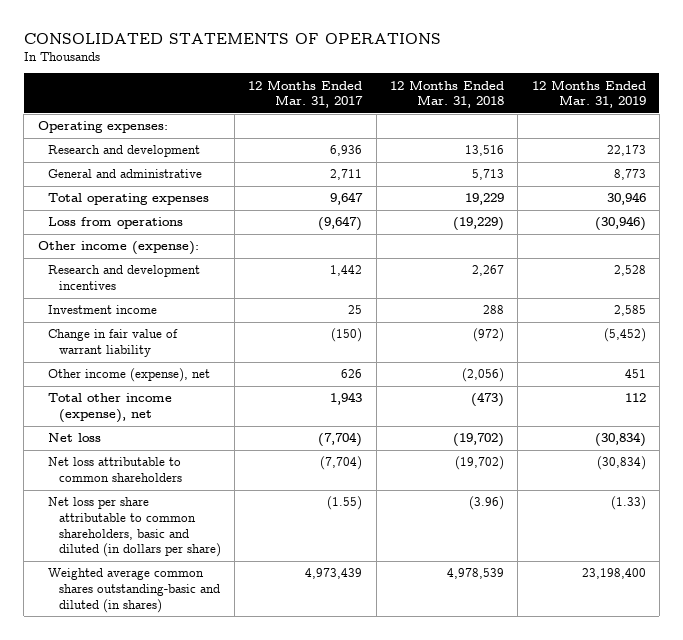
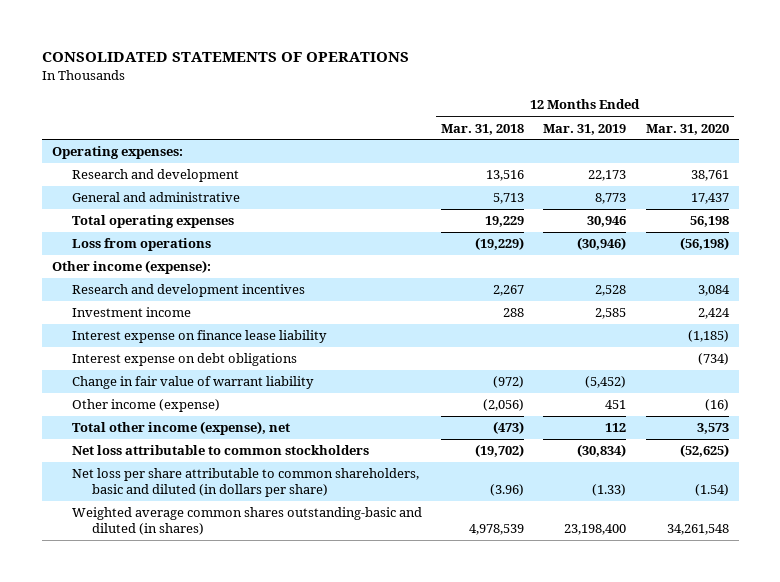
- | 12 Months Ended Mar. 31, 2017 | 12 Months Ended Mar. 31, 2018 | 12 Months Ended Mar. 31, 2019
+ | 12 Months Ended Mar. 31, 2018 | 12 Months Ended Mar. 31, 2019 | 12 Months Ended Mar. 31, 2020
+ Interest expense on finance lease liability | | | (1,185)
+ Interest expense on debt obligations | | | (734)
- Other income (expense), net | 626 | (2,056) | 451
+ Other income (expense) | (2,056) | 451 | (16)
- Net loss | (7,704) | (19,702) | (30,834)
- Net loss attributable to common shareholders | (7,704) | (19,702) | (30,834)
+ Net loss attributable to common stockholders | (19,702) | (30,834) | (52,625)

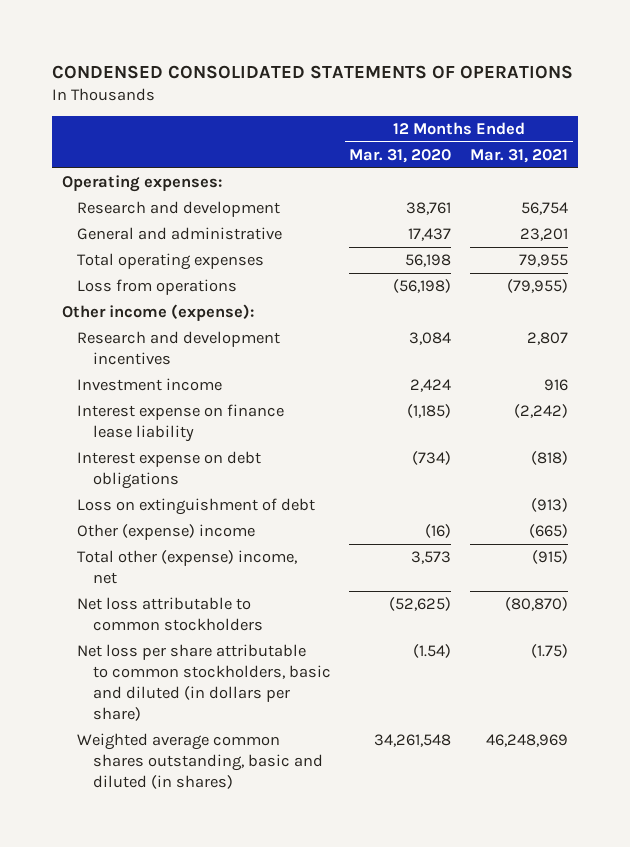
- CONSOLIDATED STATEMENTS OF OPERATIONS
+ CONDENSED CONSOLIDATED STATEMENTS OF OPERATIONS
- | 12 Months Ended Mar. 31, 2018 | 12 Months Ended Mar. 31, 2019 | 12 Months Ended Mar. 31, 2020
+ | 12 Months Ended Mar. 31, 2020 | 12 Months Ended Mar. 31, 2021
- Change in fair value of warrant liability | (972) | (5,452) |
- Other income (expense) | (2,056) | 451 | (16)
- Total other income (expense), net | (473) | 112 | 3,573
+ Loss on extinguishment of debt | | (913)
+ Other (expense) income | (16) | (665)
+ Total other (expense) income, net | 3,573 | (915)
- Net loss per share attributable to common shareholders, basic and diluted (in dollars per share) | (3.96) | (1.33) | (1.54)
- Weighted average common shares outstanding-basic and diluted (in shares) | 4,978,539 | 23,198,400 | 34,261,548
+ Net loss per share attributable to common stockholders, basic and diluted (in dollars per share) | (1.54) | (1.75)
+ Weighted average common shares outstanding, basic and diluted (in shares) | 34,261,548 | 46,248,969

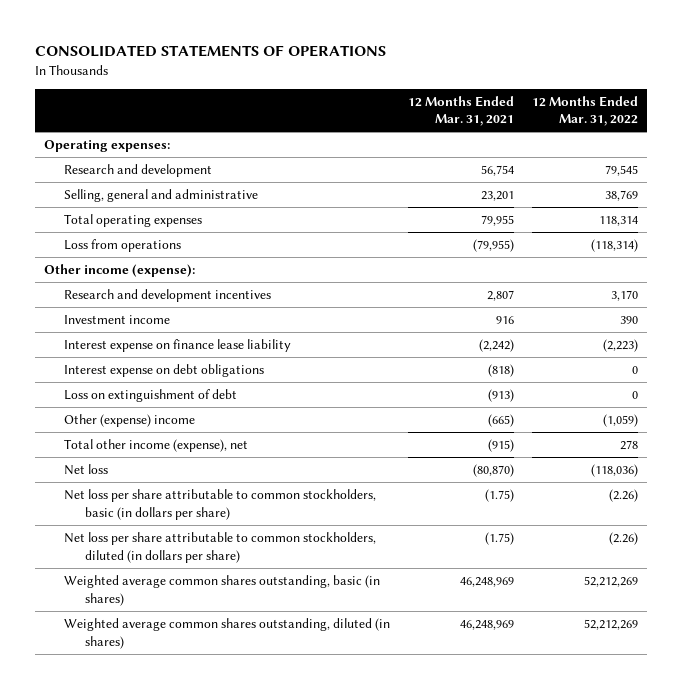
- CONDENSED CONSOLIDATED STATEMENTS OF OPERATIONS
+ CONSOLIDATED STATEMENTS OF OPERATIONS
- | 12 Months Ended Mar. 31, 2020 | 12 Months Ended Mar. 31, 2021
+ | 12 Months Ended Mar. 31, 2021 | 12 Months Ended Mar. 31, 2022
- General and administrative | 17,437 | 23,201
+ Selling, general and administrative | 23,201 | 38,769
- Total other (expense) income, net | 3,573 | (915)
- Net loss attributable to common stockholders | (52,625) | (80,870)
- Net loss per share attributable to common stockholders, basic and diluted (in dollars per share) | (1.54) | (1.75)
- Weighted average common shares outstanding, basic and diluted (in shares) | 34,261,548 | 46,248,969
+ Total other income (expense), net | (915) | 278
+ Net loss | (80,870) | (118,036)
+ Net loss per share attributable to common stockholders, basic (in dollars per share) | (1.75) | (2.26)
+ Net loss per share attributable to common stockholders, diluted (in dollars per share) | (1.75) | (2.26)
+ Weighted average common shares outstanding, basic (in shares) | 46,248,969 | 52,212,269
+ Weighted average common shares outstanding, diluted (in shares) | 46,248,969 | 52,212,269

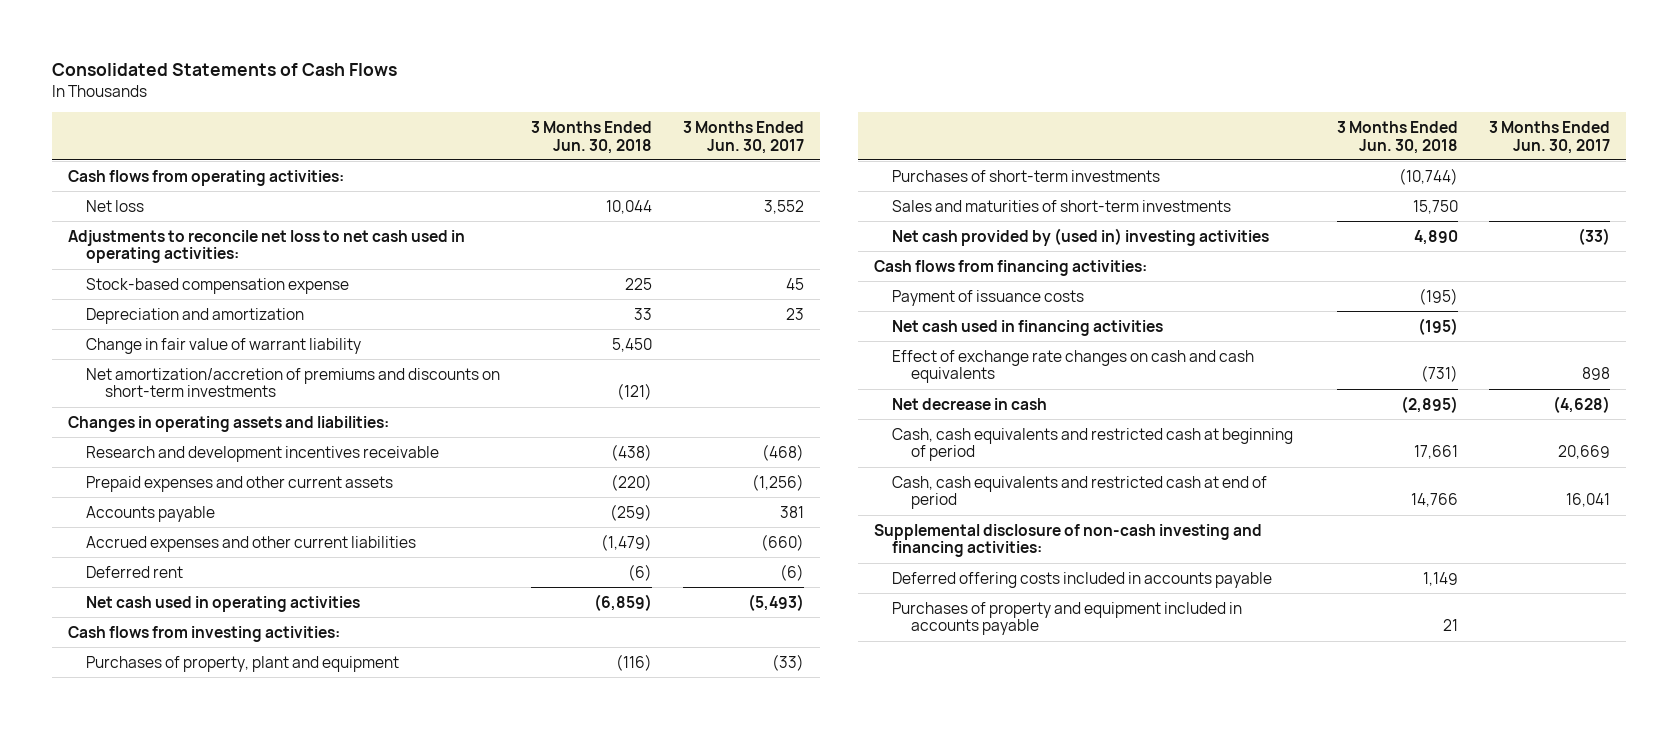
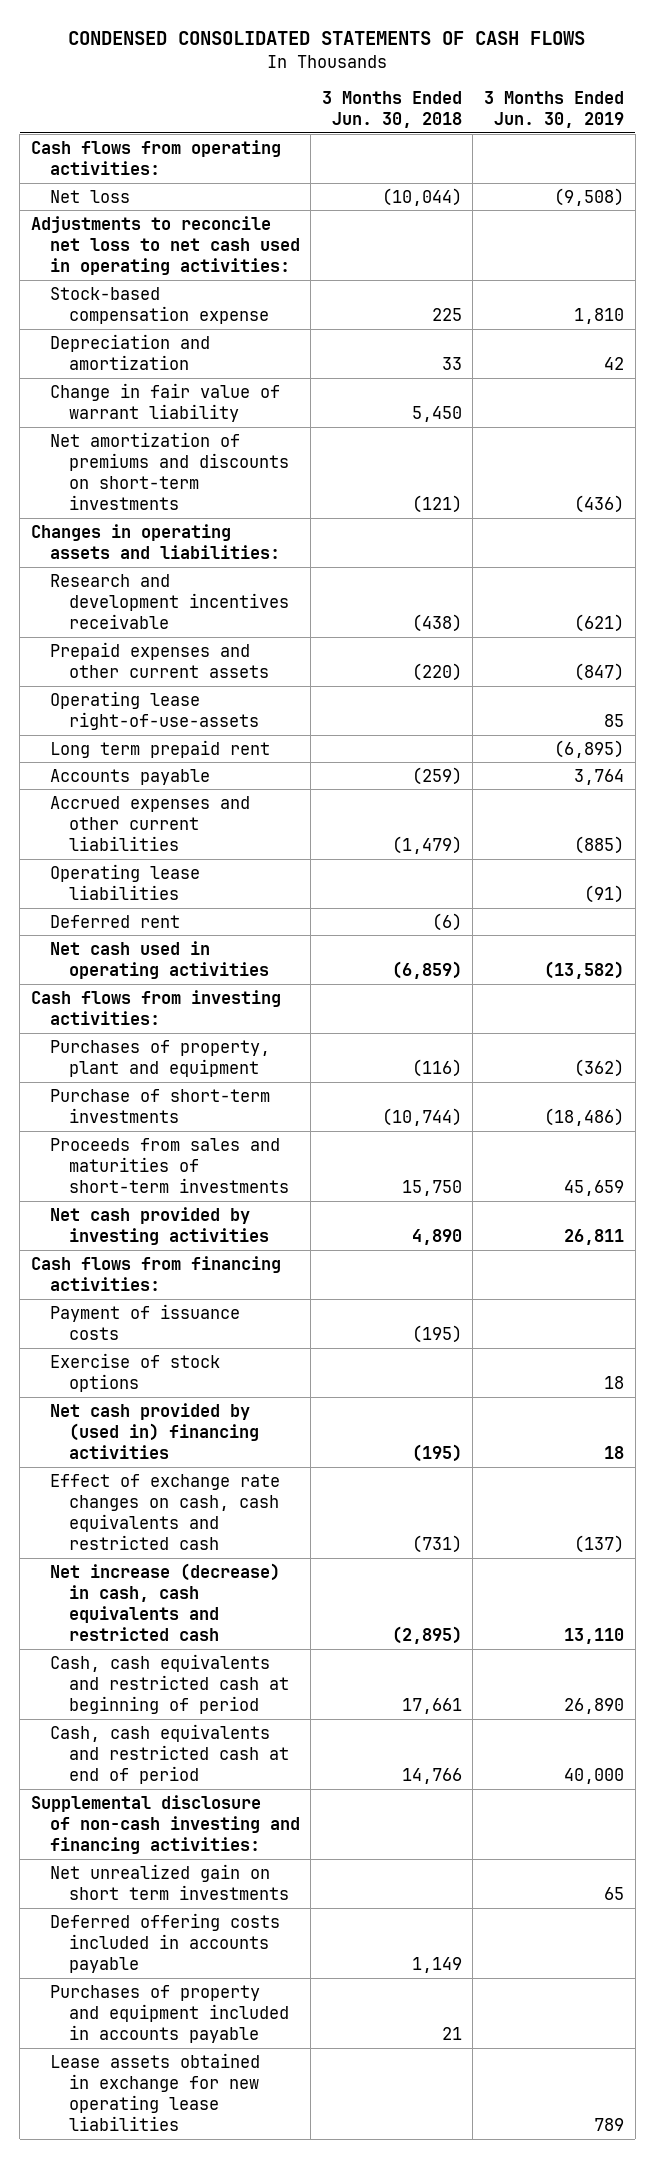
- Consolidated Statements of Cash Flows
+ CONDENSED CONSOLIDATED STATEMENTS OF CASH FLOWS
- | 3 Months Ended Jun. 30, 2018 | 3 Months Ended Jun. 30, 2017
+ | 3 Months Ended Jun. 30, 2018 | 3 Months Ended Jun. 30, 2019
- Net loss | 10,044 | 3,552
+ Net loss | (10,044) | (9,508)
- Net amortization/accretion of premiums and discounts on short-term investments | (121) |
+ Net amortization of premiums and discounts on short-term investments | (121) | (436)
+ Operating lease right-of-use-assets | | 85
+ Long term prepaid rent | | (6,895)
+ Operating lease liabilities | | (91)
- Purchases of short-term investments | (10,744) |
- Sales and maturities of short-term investments | 15,750 |
- Net cash provided by (used in) investing activities | 4,890 | (33)
+ Purchase of short-term investments | (10,744) | (18,486)
+ Proceeds from sales and maturities of short-term investments | 15,750 | 45,659
+ Net cash provided by investing activities | 4,890 | 26,811
- Net cash used in financing activities | (195) |
- Effect of exchange rate changes on cash and cash equivalents | (731) | 898
- Net decrease in cash | (2,895) | (4,628)
+ Exercise of stock options | | 18
+ Net cash provided by (used in) financing activities | (195) | 18
+ Effect of exchange rate changes on cash, cash equivalents and restricted cash | (731) | (137)
+ Net increase (decrease) in cash, cash equivalents and restricted cash | (2,895) | 13,110
+ Net unrealized gain on short term investments | | 65
+ Lease assets obtained in exchange for new operating lease liabilities | | 789

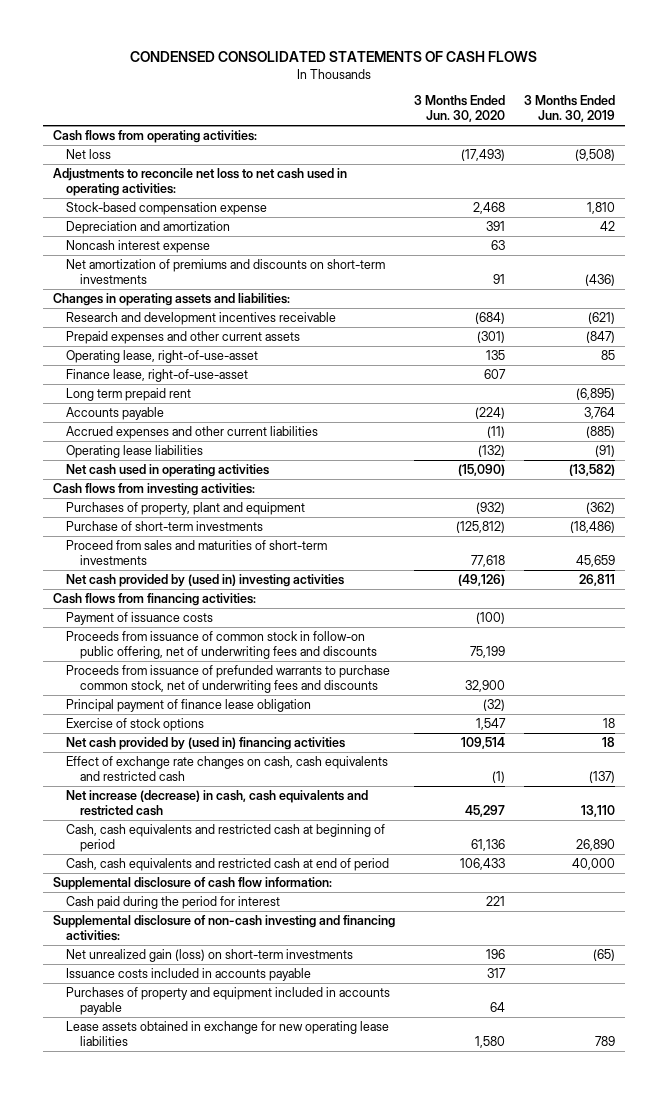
- | 3 Months Ended Jun. 30, 2018 | 3 Months Ended Jun. 30, 2019
+ | 3 Months Ended Jun. 30, 2020 | 3 Months Ended Jun. 30, 2019
- Change in fair value of warrant liability | 5,450 |
+ Noncash interest expense | 63 |
- Operating lease right-of-use-assets | | 85
+ Operating lease, right-of-use-asset | 135 | 85
+ Finance lease, right-of-use-asset | 607 |
- Deferred rent | (6) |
- Proceeds from sales and maturities of short-term investments | 15,750 | 45,659
- Net cash provided by investing activities | 4,890 | 26,811
+ Proceed from sales and maturities of short-term investments | 77,618 | 45,659
+ Net cash provided by (used in) investing activities | (49,126) | 26,811
+ Proceeds from issuance of common stock in follow-on public offering, net of underwriting fees and discounts | 75,199 |
+ Proceeds from issuance of prefunded warrants to purchase common stock, net of underwriting fees and discounts | 32,900 |
+ Principal payment of finance lease obligation | (32) |
+ Supplemental disclosure of cash flow information:
+ Cash paid during the period for interest | 221 |
- Net unrealized gain on short term investments | | 65
- Deferred offering costs included in accounts payable | 1,149 |
+ Net unrealized gain (loss) on short-term investments | 196 | (65)
+ Issuance costs included in accounts payable | 317 |

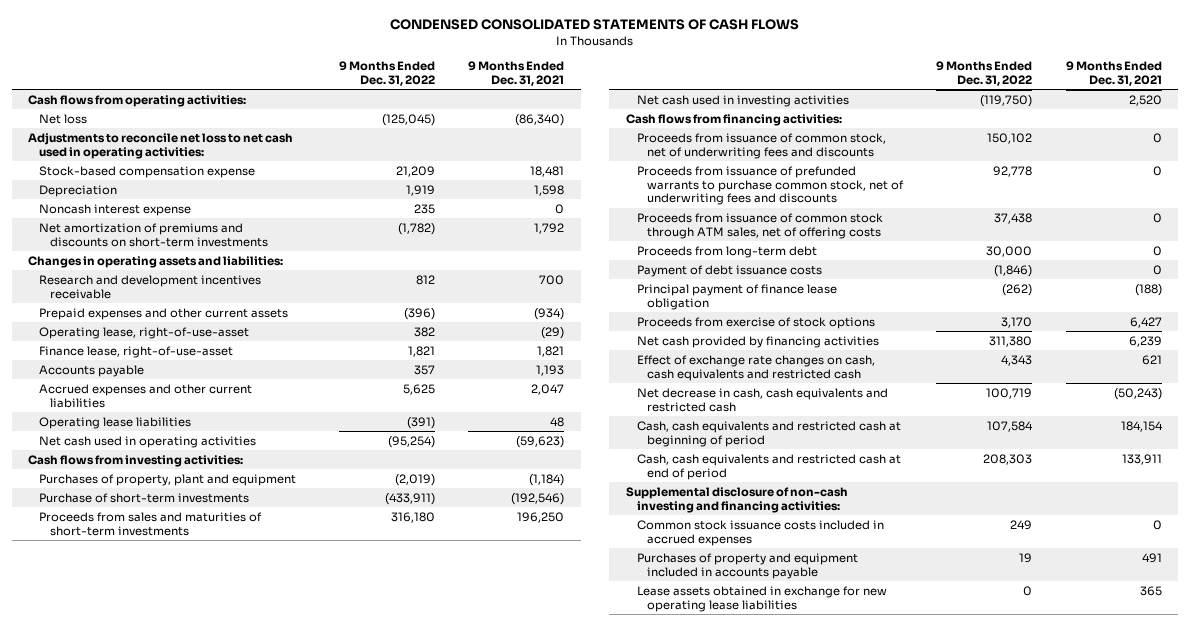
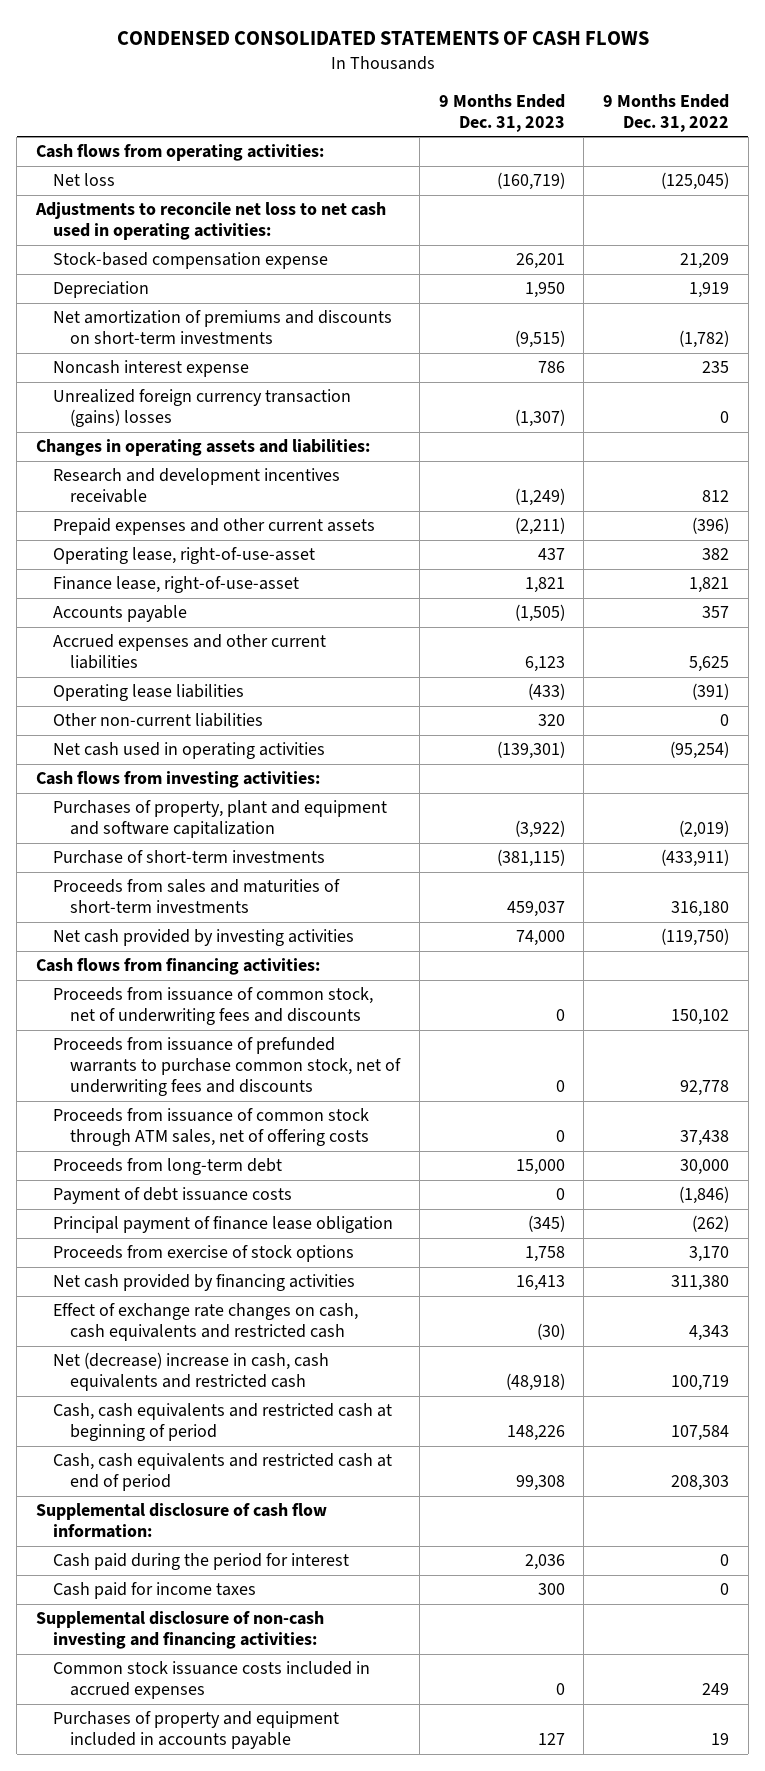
- | 9 Months Ended Dec. 31, 2022 | 9 Months Ended Dec. 31, 2021
+ | 9 Months Ended Dec. 31, 2023 | 9 Months Ended Dec. 31, 2022
moved down: Noncash interest expense | 786 | 235
+ Unrealized foreign currency transaction (gains) losses | (1,307) | 0
+ Other non-current liabilities | 320 | 0
- Purchases of property, plant and equipment | (2,019) | (1,184)
+ Purchases of property, plant and equipment and software capitalization | (3,922) | (2,019)
- Net cash used in investing activities | (119,750) | 2,520
+ Net cash provided by investing activities | 74,000 | (119,750)
- Net decrease in cash, cash equivalents and restricted cash | 100,719 | (50,243)
+ Net (decrease) increase in cash, cash equivalents and restricted cash | (48,918) | 100,719
+ Supplemental disclosure of cash flow information:
+ Cash paid during the period for interest | 2,036 | 0
+ Cash paid for income taxes | 300 | 0
- Lease assets obtained in exchange for new operating lease liabilities | 0 | 365

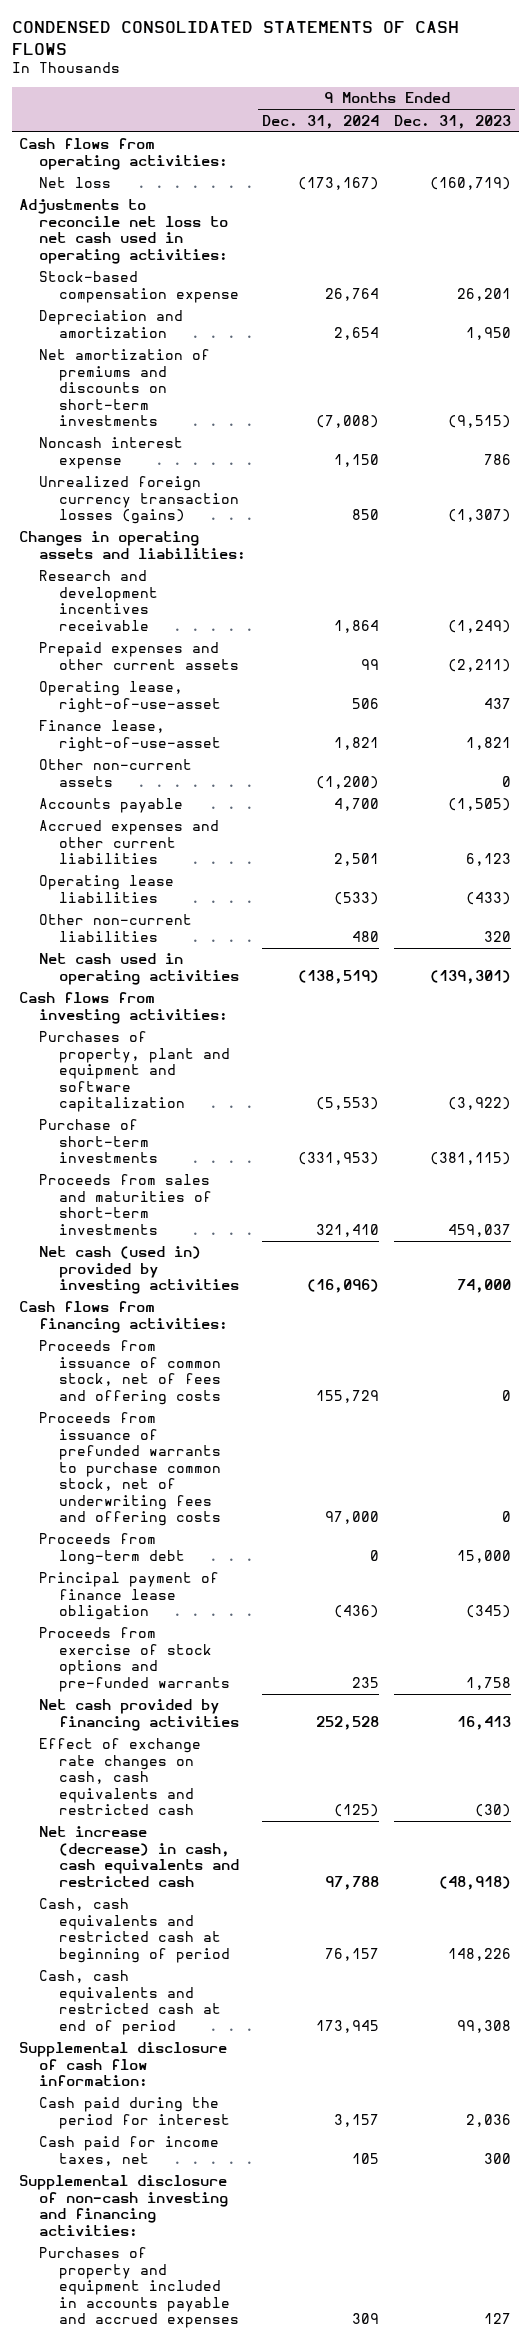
- | 9 Months Ended Dec. 31, 2023 | 9 Months Ended Dec. 31, 2022
+ | 9 Months Ended Dec. 31, 2024 | 9 Months Ended Dec. 31, 2023
- Depreciation | 1,950 | 1,919
+ Depreciation and amortization | 2,654 | 1,950
- Unrealized foreign currency transaction (gains) losses | (1,307) | 0
+ Unrealized foreign currency transaction losses (gains) | 850 | (1,307)
+ Other non-current assets | (1,200) | 0
- Net cash provided by investing activities | 74,000 | (119,750)
+ Net cash (used in) provided by investing activities | (16,096) | 74,000
- Proceeds from issuance of common stock, net of underwriting fees and discounts | 0 | 150,102
- Proceeds from issuance of prefunded warrants to purchase common stock, net of underwriting fees and discounts | 0 | 92,778
- Proceeds from issuance of common stock through ATM sales, net of offering costs | 0 | 37,438
+ Proceeds from issuance of common stock, net of fees and offering costs | 155,729 | 0
+ Proceeds from issuance of prefunded warrants to purchase common stock, net of underwriting fees and offering costs | 97,000 | 0
- Payment of debt issuance costs | 0 | (1,846)
- Proceeds from exercise of stock options | 1,758 | 3,170
+ Proceeds from exercise of stock options and pre-funded warrants | 235 | 1,758
- Net (decrease) increase in cash, cash equivalents and restricted cash | (48,918) | 100,719
+ Net increase (decrease) in cash, cash equivalents and restricted cash | 97,788 | (48,918)
- Cash paid for income taxes | 300 | 0
+ Cash paid for income taxes, net | 105 | 300
- Common stock issuance costs included in accrued expenses | 0 | 249
- Purchases of property and equipment included in accounts payable | 127 | 19
+ Purchases of property and equipment included in accounts payable and accrued expenses | 309 | 127

